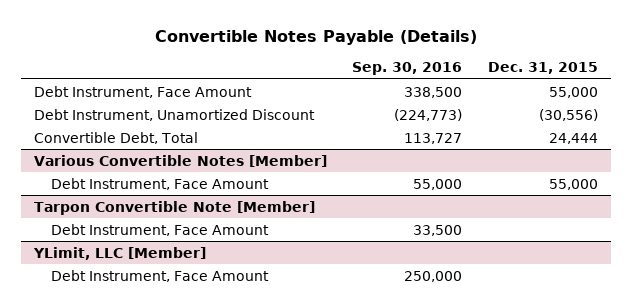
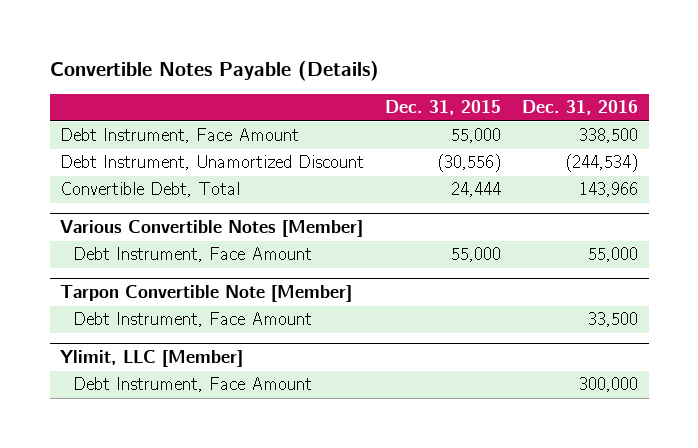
- | Sep. 30, 2016 | Dec. 31, 2015
+ | Dec. 31, 2015 | Dec. 31, 2016
- YLimit, LLC [Member]
+ Ylimit, LLC [Member]

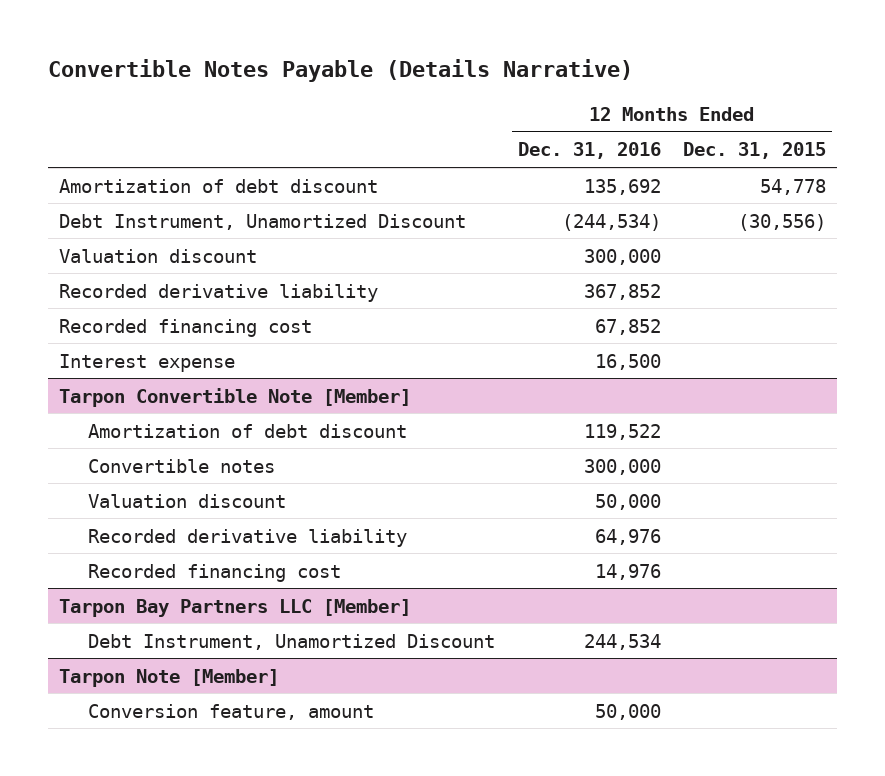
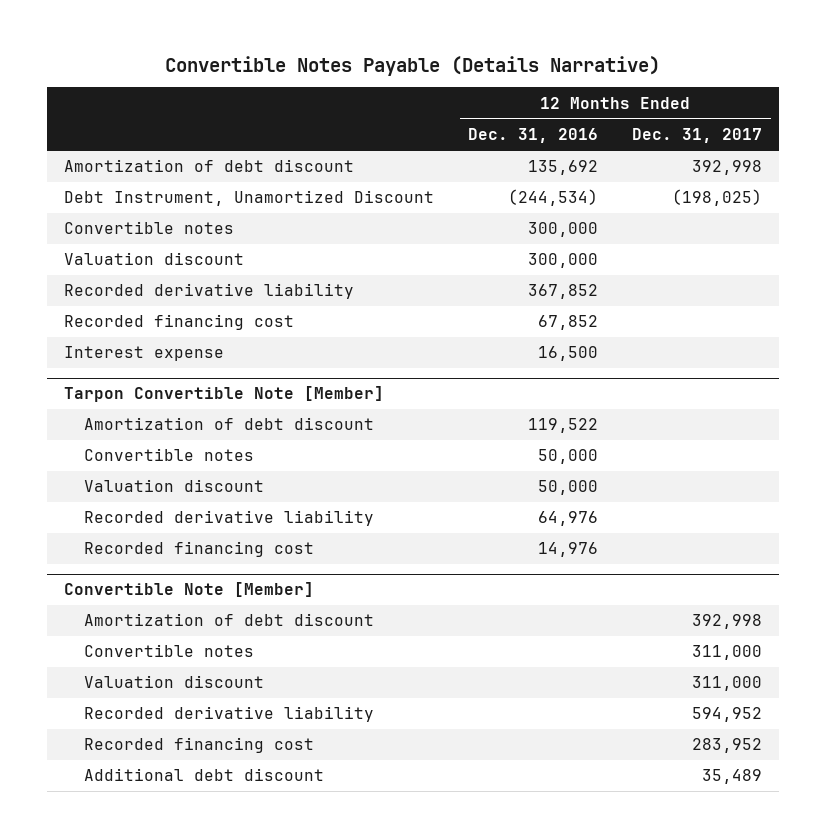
- | 12 Months Ended Dec. 31, 2016 | 12 Months Ended Dec. 31, 2015
+ | 12 Months Ended Dec. 31, 2016 | 12 Months Ended Dec. 31, 2017
+ Convertible notes | 300,000 |
@ Tarpon Convertible Note [Member]
- Convertible notes | 300,000 |
+ Convertible notes | 50,000 |
- Tarpon Bay Partners LLC [Member]
- Debt Instrument, Unamortized Discount | 244,534 |
- Tarpon Note [Member]
- Conversion feature, amount | 50,000 |
+ Convertible Note [Member]
+ Amortization of debt discount | | 392,998
+ Convertible notes | | 311,000
+ Valuation discount | | 311,000
+ Recorded derivative liability | | 594,952
+ Recorded financing cost | | 283,952
+ Additional debt discount | | 35,489

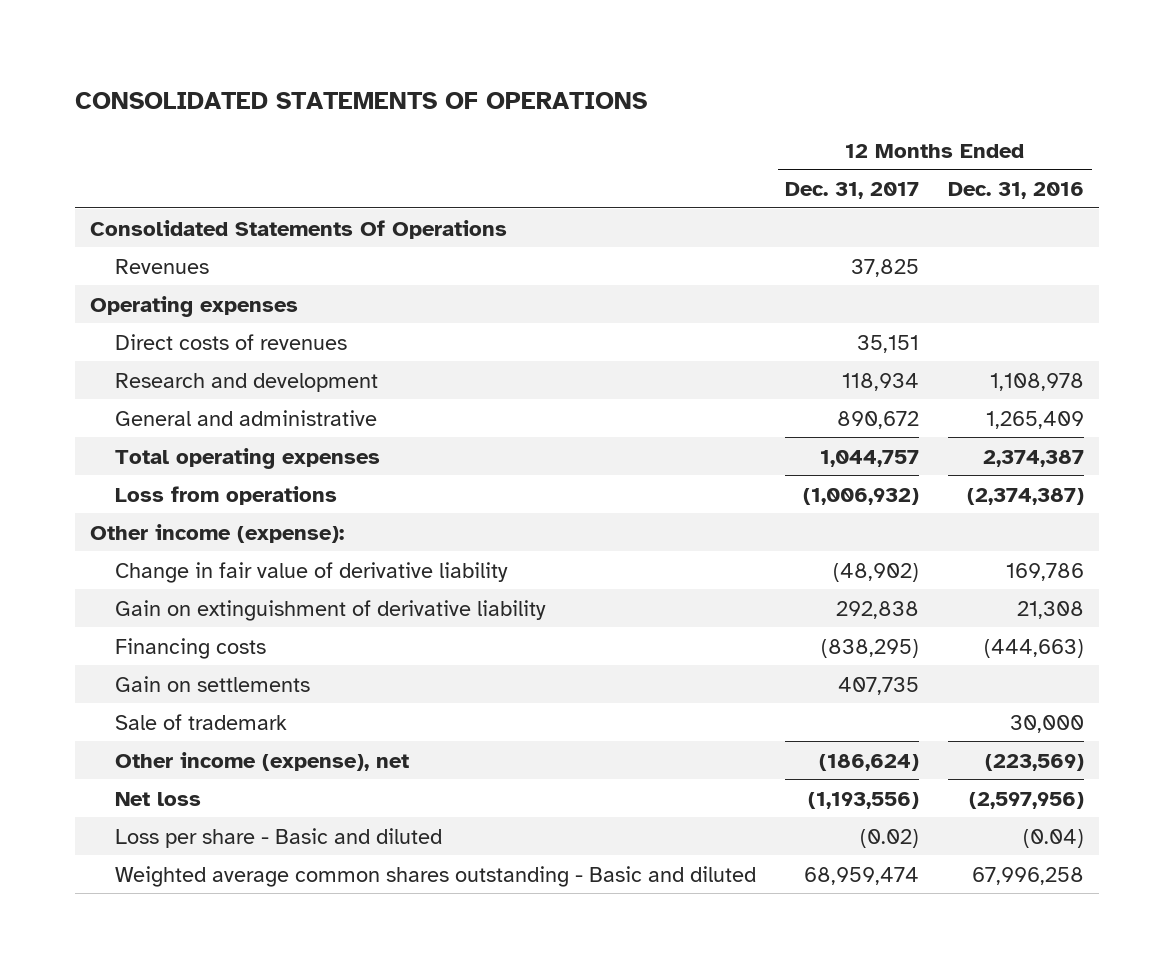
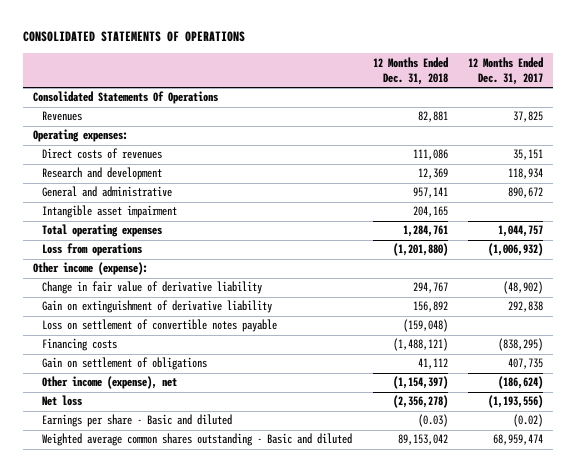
- | 12 Months Ended Dec. 31, 2017 | 12 Months Ended Dec. 31, 2016
+ | 12 Months Ended Dec. 31, 2018 | 12 Months Ended Dec. 31, 2017
- Operating expenses
+ Operating expenses:
+ Intangible asset impairment | 204,165 |
+ Loss on settlement of convertible notes payable | (159,048) |
- Gain on settlements | 407,735 |
- Sale of trademark | | 30,000
+ Gain on settlement of obligations | 41,112 | 407,735
- Loss per share - Basic and diluted | (0.02) | (0.04)
+ Earnings per share - Basic and diluted | (0.03) | (0.02)

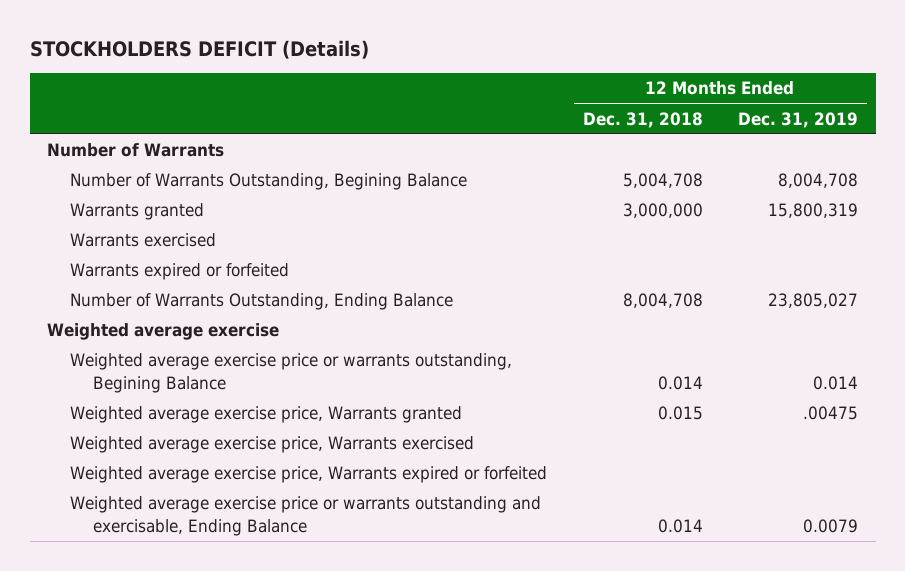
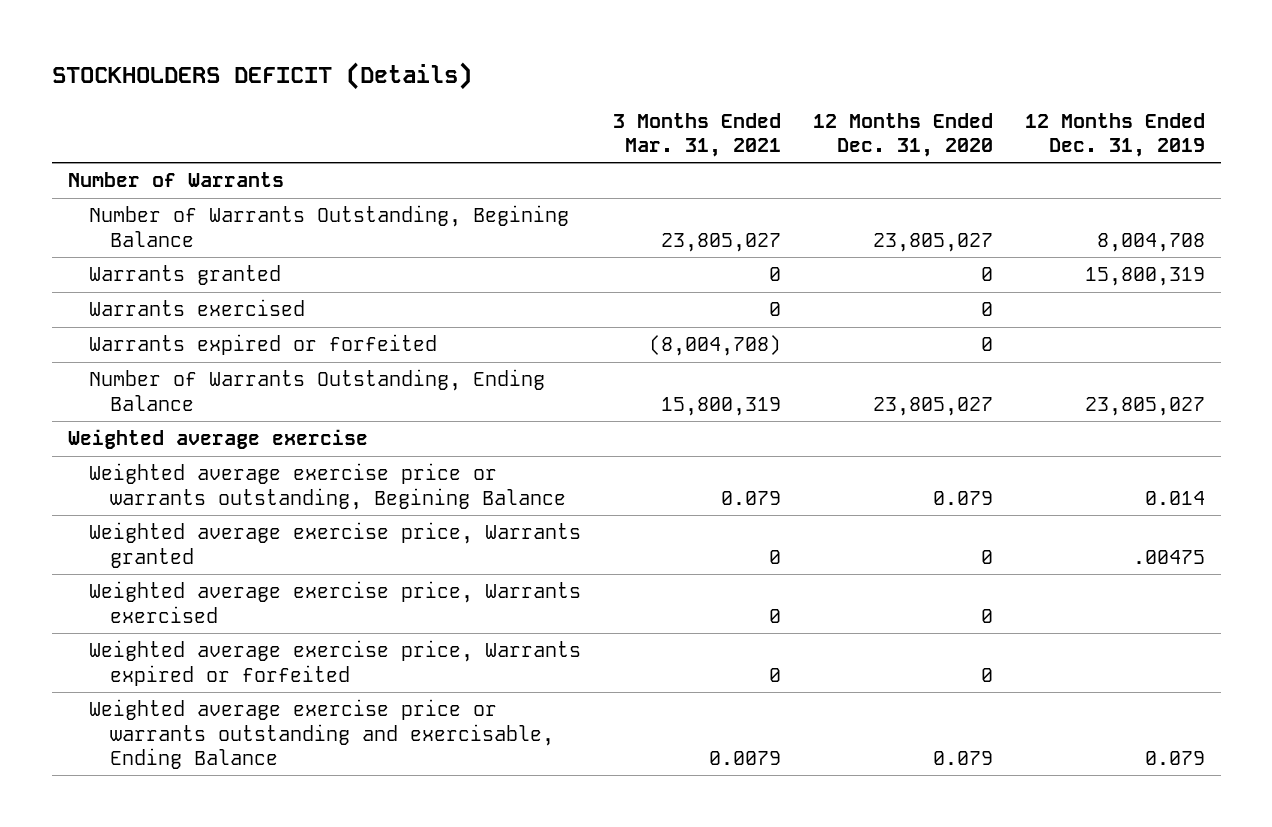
- | 12 Months Ended Dec. 31, 2018 | 12 Months Ended Dec. 31, 2019
+ | 3 Months Ended Mar. 31, 2021 | 12 Months Ended Dec. 31, 2020 | 12 Months Ended Dec. 31, 2019
- Weighted average exercise price or warrants outstanding and exercisable, Ending Balance | 0.014 | 0.0079
+ Weighted average exercise price or warrants outstanding and exercisable, Ending Balance | 0.0079 | 0.079 | 0.079

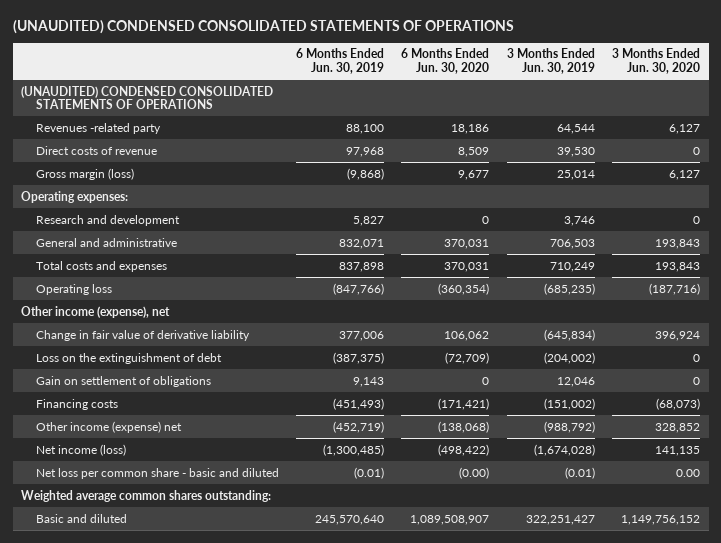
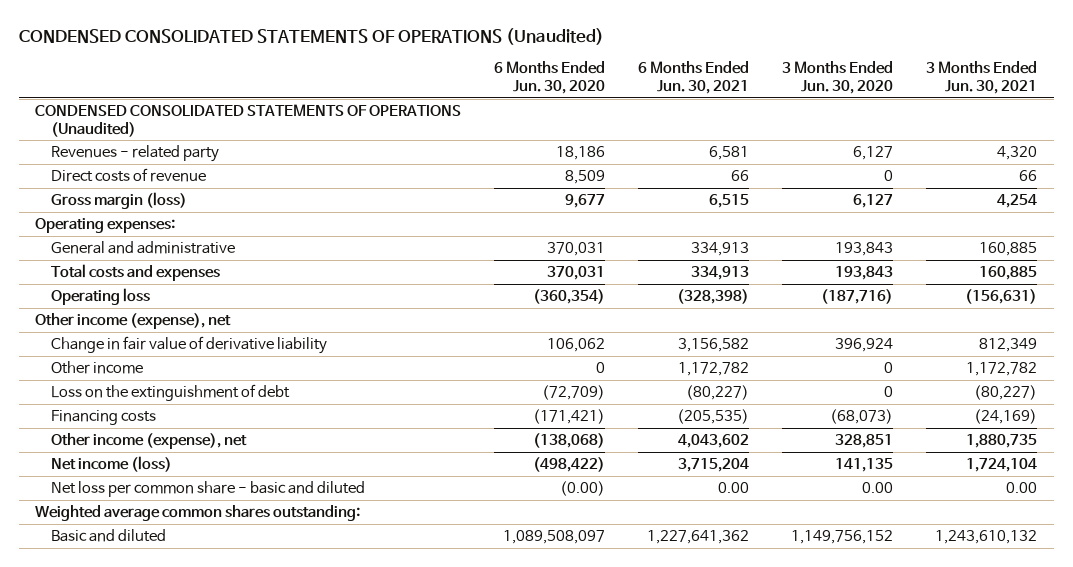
- (UNAUDITED) CONDENSED CONSOLIDATED STATEMENTS OF OPERATIONS
+ CONDENSED CONSOLIDATED STATEMENTS OF OPERATIONS (Unaudited)
- | 6 Months Ended Jun. 30, 2019 | 6 Months Ended Jun. 30, 2020 | 3 Months Ended Jun. 30, 2019 | 3 Months Ended Jun. 30, 2020
+ | 6 Months Ended Jun. 30, 2020 | 6 Months Ended Jun. 30, 2021 | 3 Months Ended Jun. 30, 2020 | 3 Months Ended Jun. 30, 2021
- (UNAUDITED) CONDENSED CONSOLIDATED STATEMENTS OF OPERATIONS
- Revenues -related party | 88,100 | 18,186 | 64,544 | 6,127
+ CONDENSED CONSOLIDATED STATEMENTS OF OPERATIONS (Unaudited)
+ Revenues - related party | 18,186 | 6,581 | 6,127 | 4,320
- Research and development | 5,827 | 0 | 3,746 | 0
+ Other income | 0 | 1,172,782 | 0 | 1,172,782
- Gain on settlement of obligations | 9,143 | 0 | 12,046 | 0
- Other income (expense) net | (452,719) | (138,068) | (988,792) | 328,852
+ Other income (expense), net | (138,068) | 4,043,602 | 328,851 | 1,880,735
- Basic and diluted | 245,570,640 | 1,089,508,907 | 322,251,427 | 1,149,756,152
+ Basic and diluted | 1,089,508,097 | 1,227,641,362 | 1,149,756,152 | 1,243,610,132

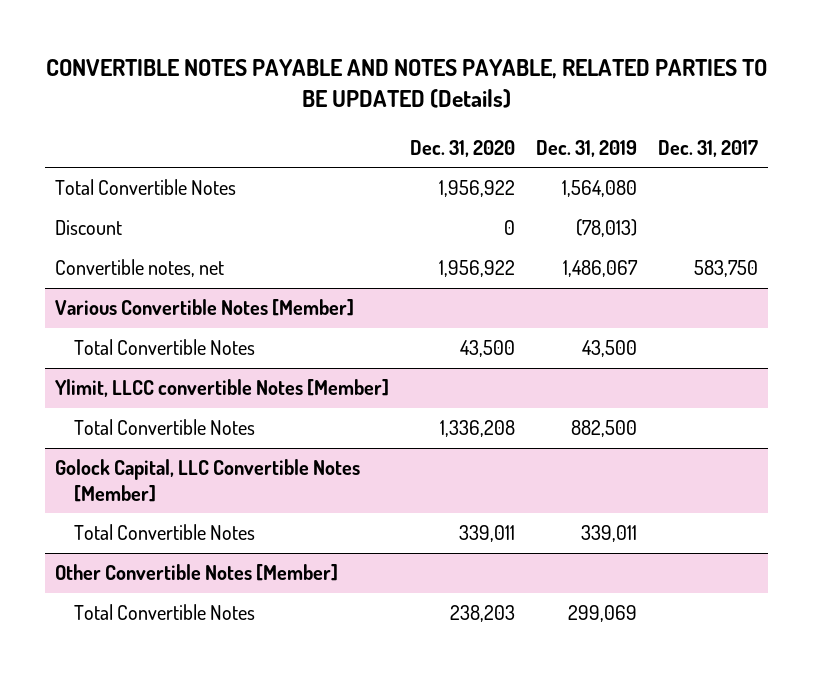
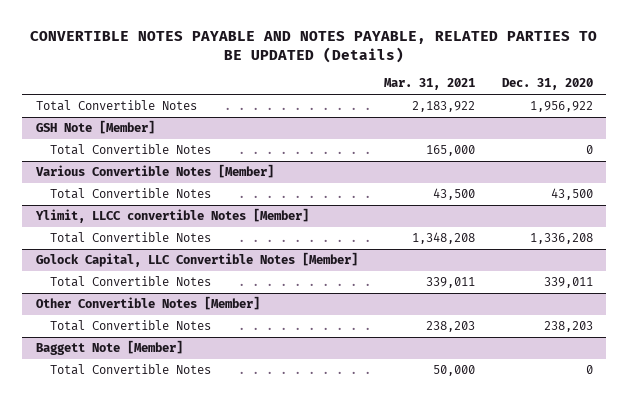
- | Dec. 31, 2020 | Dec. 31, 2019 | Dec. 31, 2017
+ | Mar. 31, 2021 | Dec. 31, 2020
- Discount | 0 | (78,013) |
- Convertible notes, net | 1,956,922 | 1,486,067 | 583,750
+ GSH Note [Member]
+ Total Convertible Notes | 165,000 | 0
+ Baggett Note [Member]
+ Total Convertible Notes | 50,000 | 0

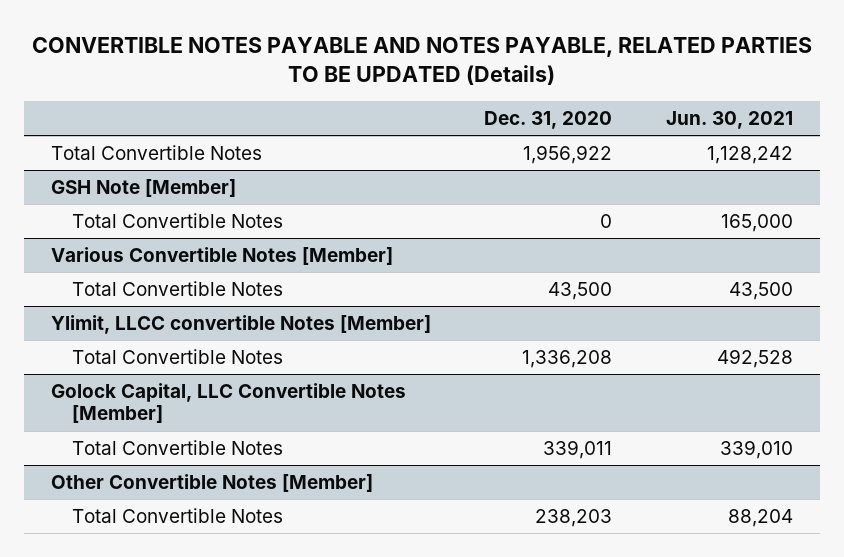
- | Mar. 31, 2021 | Dec. 31, 2020
+ | Dec. 31, 2020 | Jun. 30, 2021
- Baggett Note [Member]
- Total Convertible Notes | 50,000 | 0

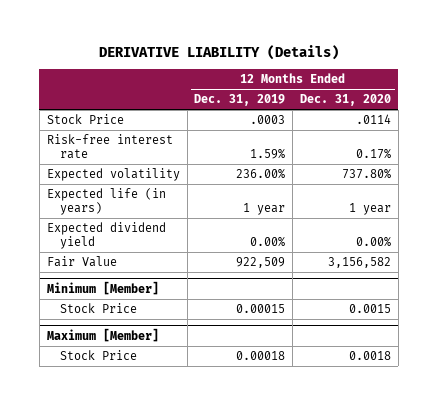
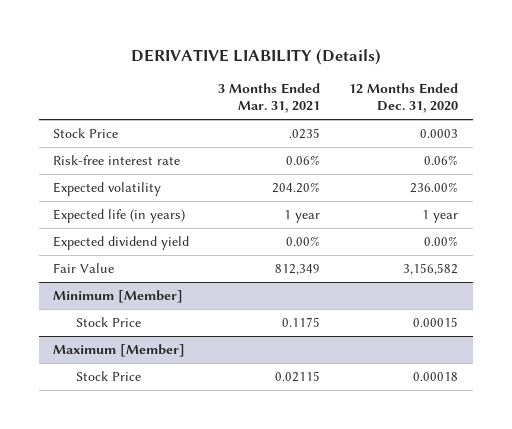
- | 12 Months Ended Dec. 31, 2019 | 12 Months Ended Dec. 31, 2020
+ | 3 Months Ended Mar. 31, 2021 | 12 Months Ended Dec. 31, 2020
- Stock Price | .0003 | .0114
- Risk-free interest rate | 1.59% | 0.17%
- Expected volatility | 236.00% | 737.80%
+ Stock Price | .0235 | 0.0003
+ Risk-free interest rate | 0.06% | 0.06%
+ Expected volatility | 204.20% | 236.00%
@ Minimum [Member]
- Stock Price | 0.00015 | 0.0015
+ Stock Price | 0.1175 | 0.00015
@ Maximum [Member]
- Stock Price | 0.00018 | 0.0018
+ Stock Price | 0.02115 | 0.00018

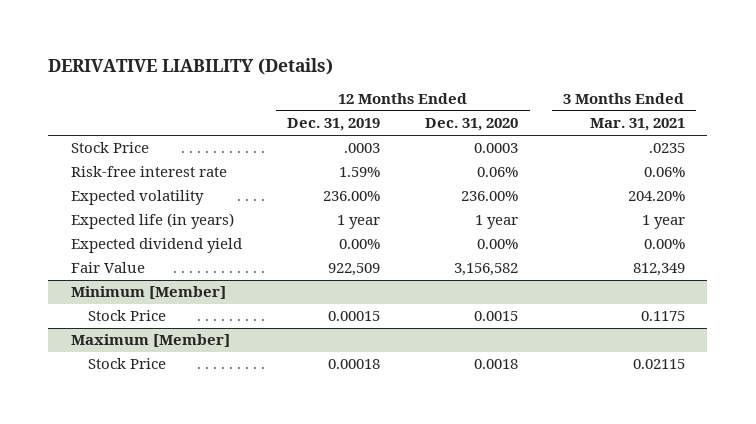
- | 3 Months Ended Mar. 31, 2021 | 12 Months Ended Dec. 31, 2020
+ | 12 Months Ended Dec. 31, 2019 | 12 Months Ended Dec. 31, 2020 | 3 Months Ended Mar. 31, 2021
@ Minimum [Member]
- Stock Price | 0.1175 | 0.00015
+ Stock Price | 0.00015 | 0.0015 | 0.1175
@ Maximum [Member]
- Stock Price | 0.02115 | 0.00018
+ Stock Price | 0.00018 | 0.0018 | 0.02115

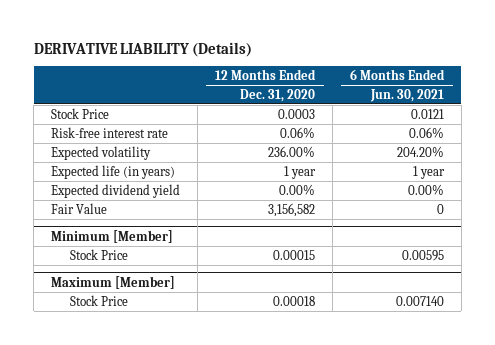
- | 12 Months Ended Dec. 31, 2019 | 12 Months Ended Dec. 31, 2020 | 3 Months Ended Mar. 31, 2021
+ | 12 Months Ended Dec. 31, 2020 | 6 Months Ended Jun. 30, 2021
@ Minimum [Member]
- Stock Price | 0.00015 | 0.0015 | 0.1175
+ Stock Price | 0.00015 | 0.00595
@ Maximum [Member]
- Stock Price | 0.00018 | 0.0018 | 0.02115
+ Stock Price | 0.00018 | 0.007140

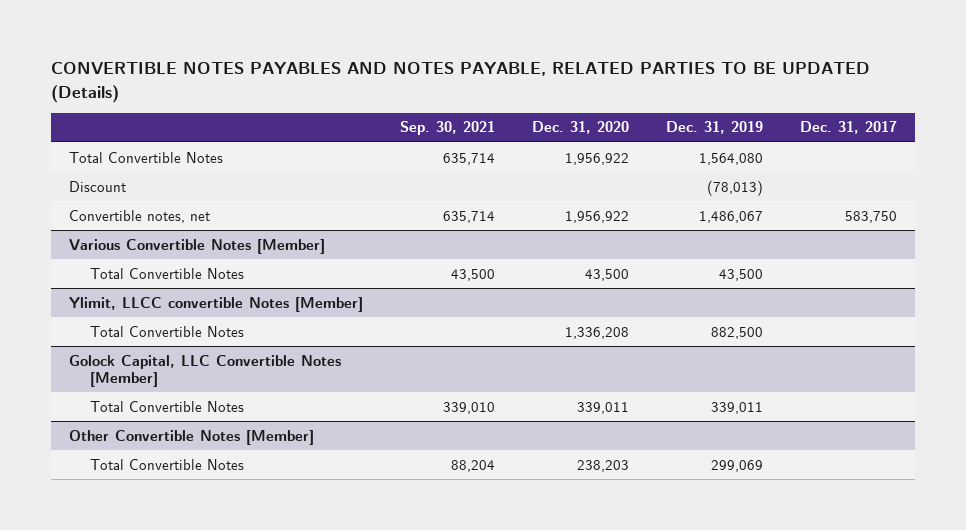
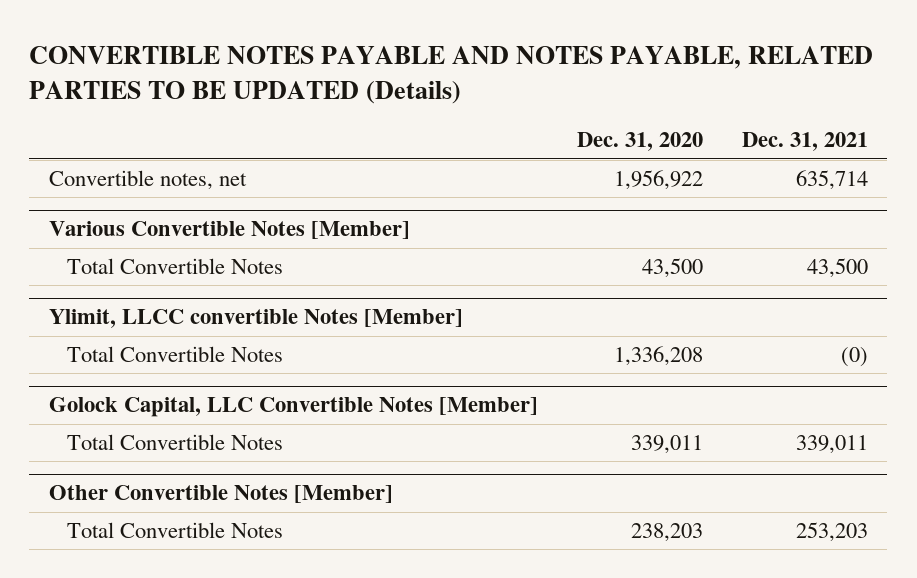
- CONVERTIBLE NOTES PAYABLES AND NOTES PAYABLE, RELATED PARTIES TO BE UPDATED (Details)
+ CONVERTIBLE NOTES PAYABLE AND NOTES PAYABLE, RELATED PARTIES TO BE UPDATED (Details)
- | Sep. 30, 2021 | Dec. 31, 2020 | Dec. 31, 2019 | Dec. 31, 2017
+ | Dec. 31, 2020 | Dec. 31, 2021
- Total Convertible Notes | 635,714 | 1,956,922 | 1,564,080 |
- Discount | | | (78,013) |

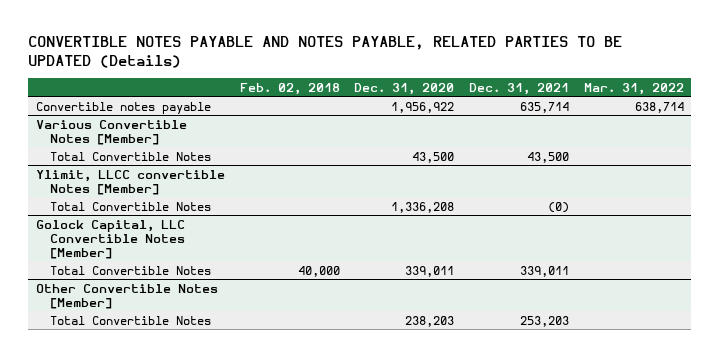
- | Dec. 31, 2020 | Dec. 31, 2021
+ | Feb. 02, 2018 | Dec. 31, 2020 | Dec. 31, 2021 | Mar. 31, 2022
- Convertible notes, net | 1,956,922 | 635,714
+ Convertible notes payable | | 1,956,922 | 635,714 | 638,714

